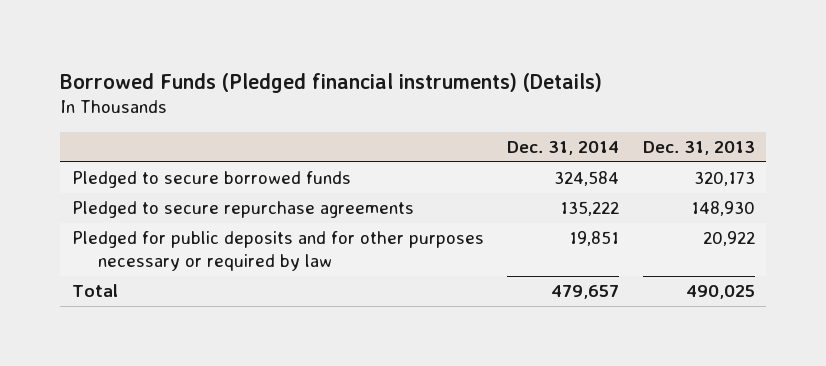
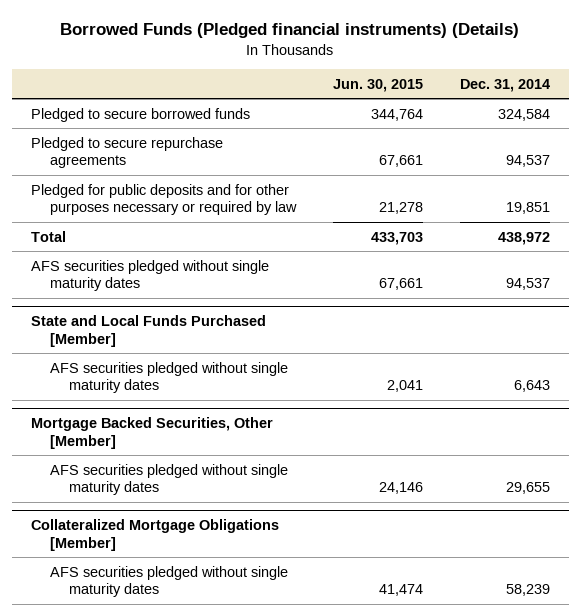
- | Dec. 31, 2014 | Dec. 31, 2013
+ | Jun. 30, 2015 | Dec. 31, 2014
- Pledged to secure repurchase agreements | 135,222 | 148,930
+ Pledged to secure repurchase agreements | 67,661 | 94,537
- Total | 479,657 | 490,025
+ Total | 433,703 | 438,972
+ AFS securities pledged without single maturity dates | 67,661 | 94,537
+ State and Local Funds Purchased [Member]
+ AFS securities pledged without single maturity dates | 2,041 | 6,643
+ Mortgage Backed Securities, Other [Member]
+ AFS securities pledged without single maturity dates | 24,146 | 29,655
+ Collateralized Mortgage Obligations [Member]
+ AFS securities pledged without single maturity dates | 41,474 | 58,239

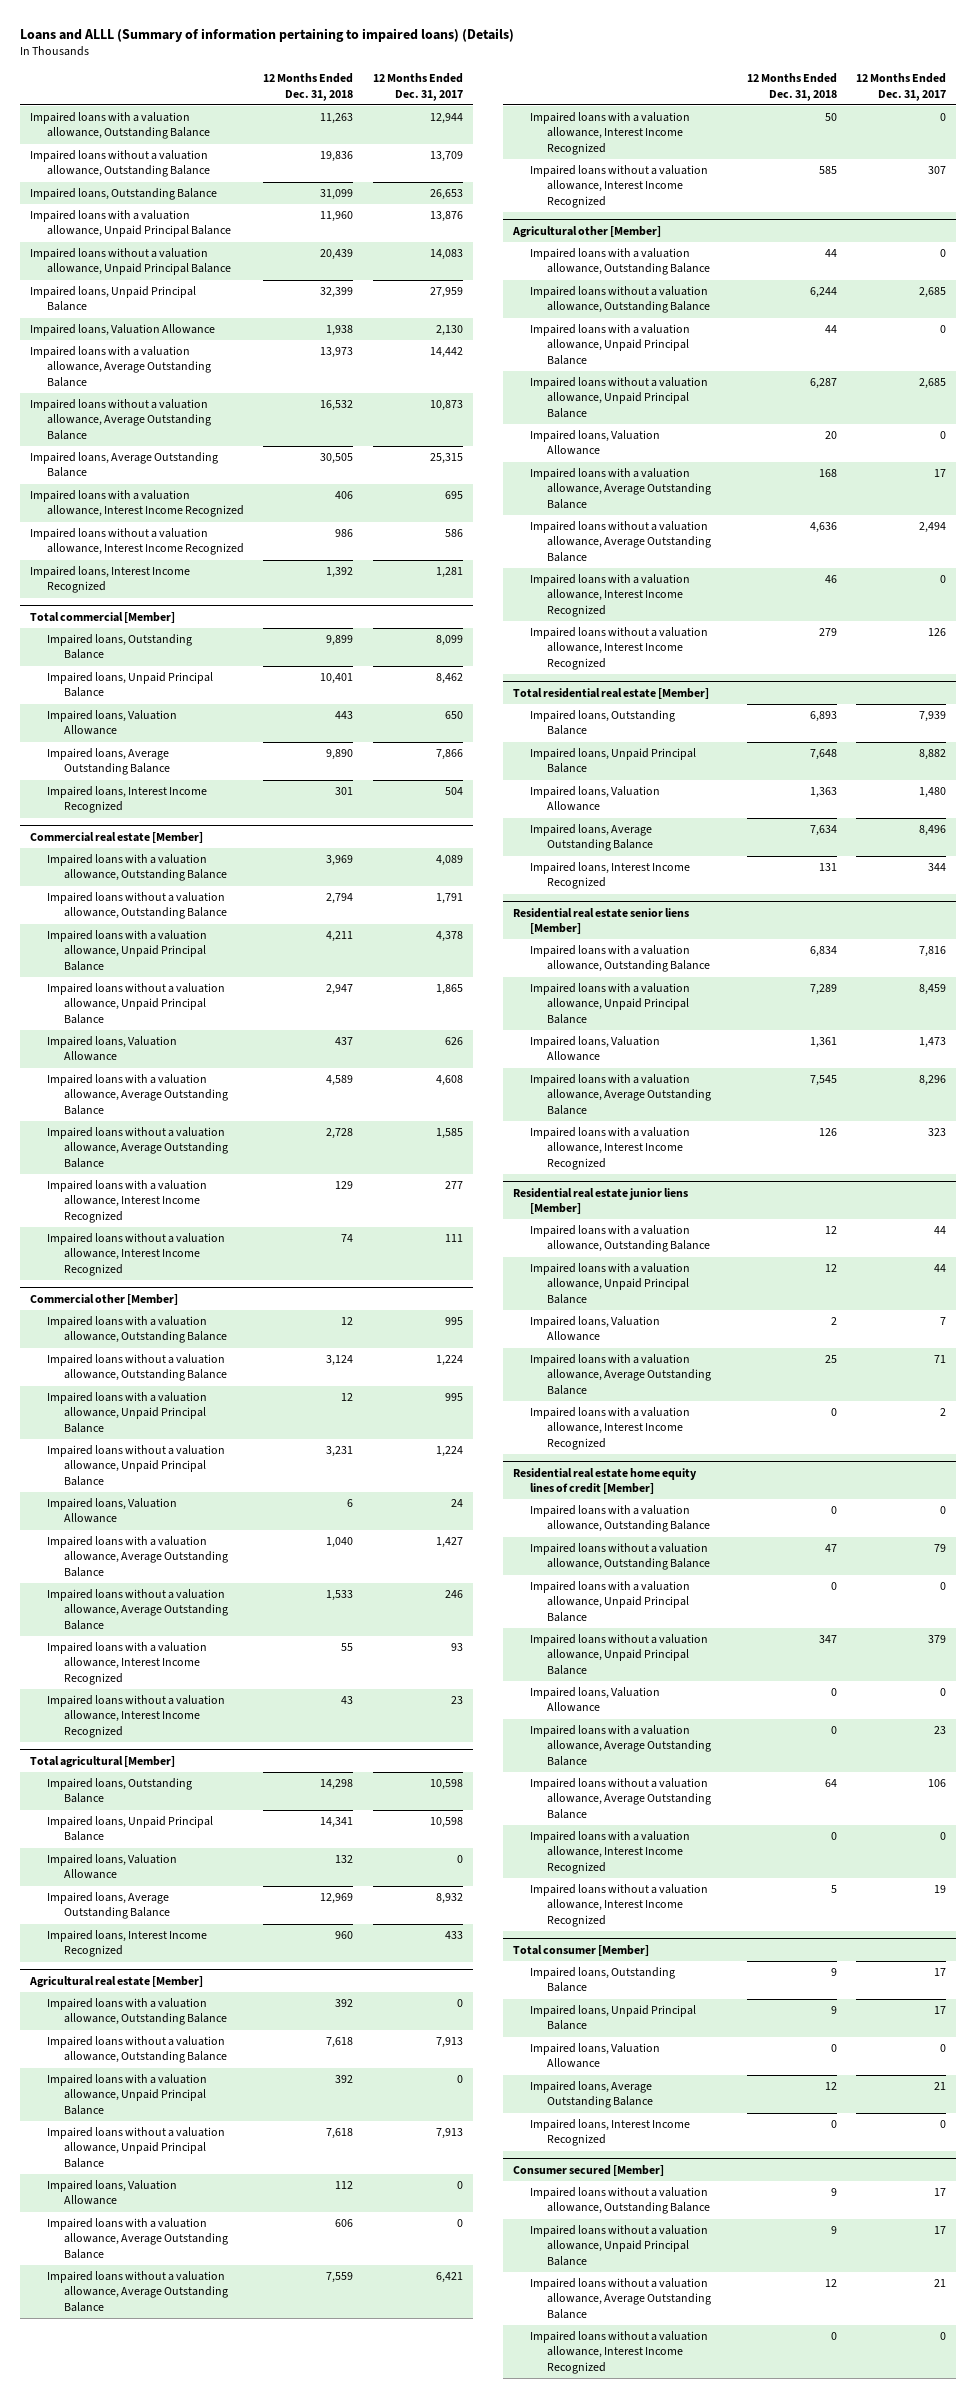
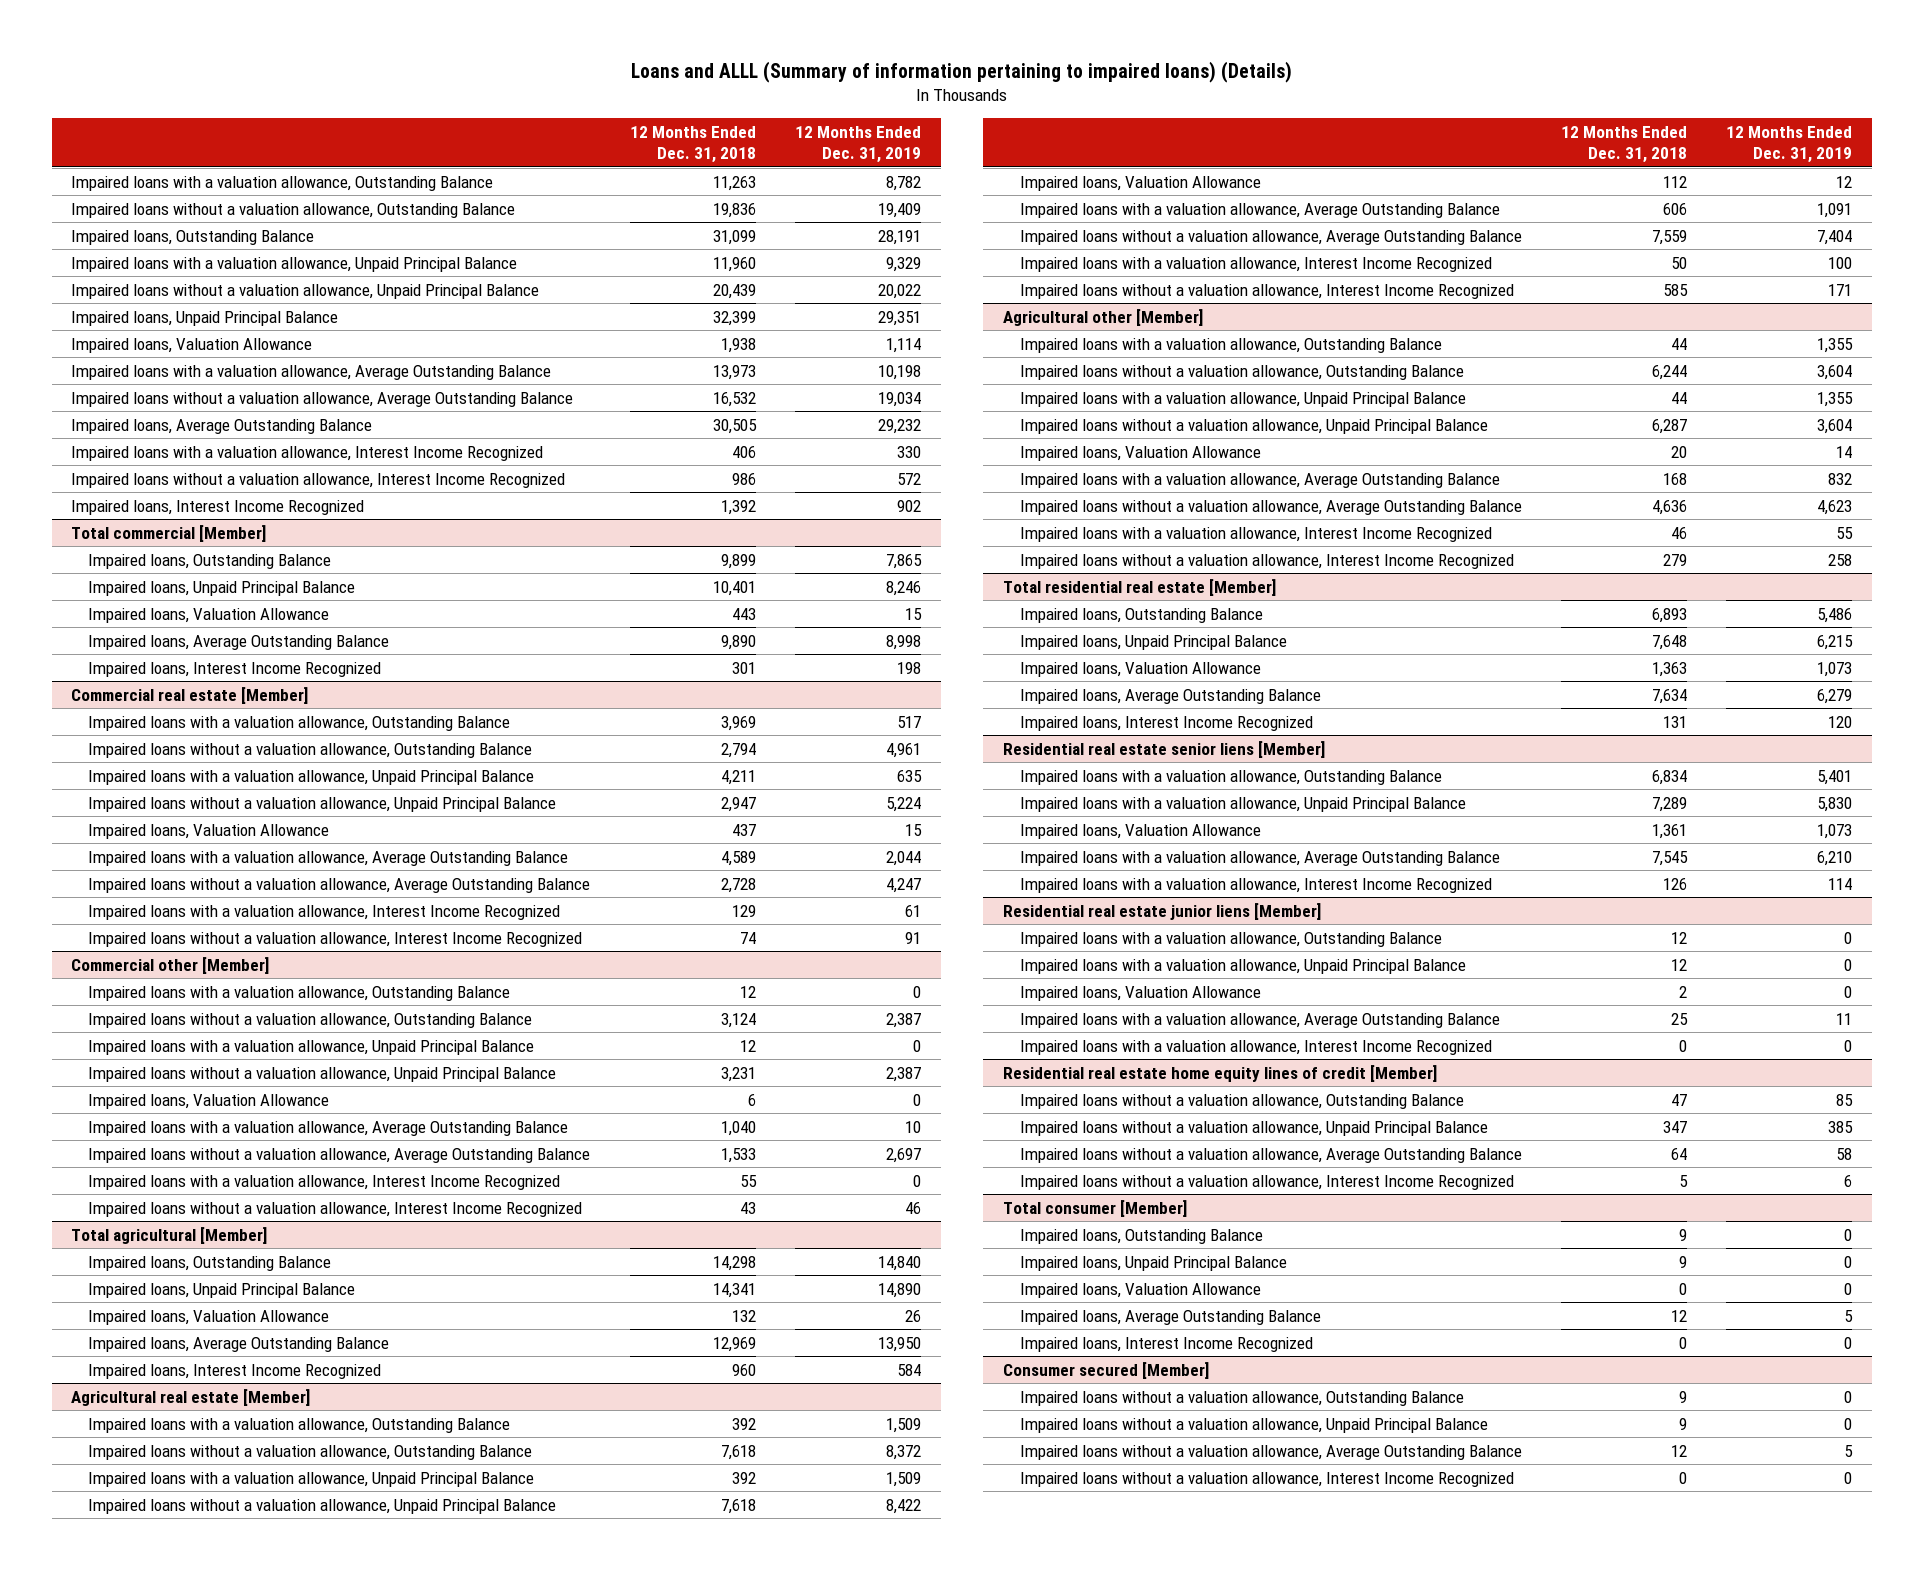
- | 12 Months Ended Dec. 31, 2018 | 12 Months Ended Dec. 31, 2017
+ | 12 Months Ended Dec. 31, 2018 | 12 Months Ended Dec. 31, 2019
@ Residential real estate home equity lines of credit [Member]
- Impaired loans with a valuation allowance, Outstanding Balance | 0 | 0
- Impaired loans with a valuation allowance, Unpaid Principal Balance | 0 | 0
- Impaired loans, Valuation Allowance | 0 | 0
- Impaired loans with a valuation allowance, Average Outstanding Balance | 0 | 23
- Impaired loans with a valuation allowance, Interest Income Recognized | 0 | 0

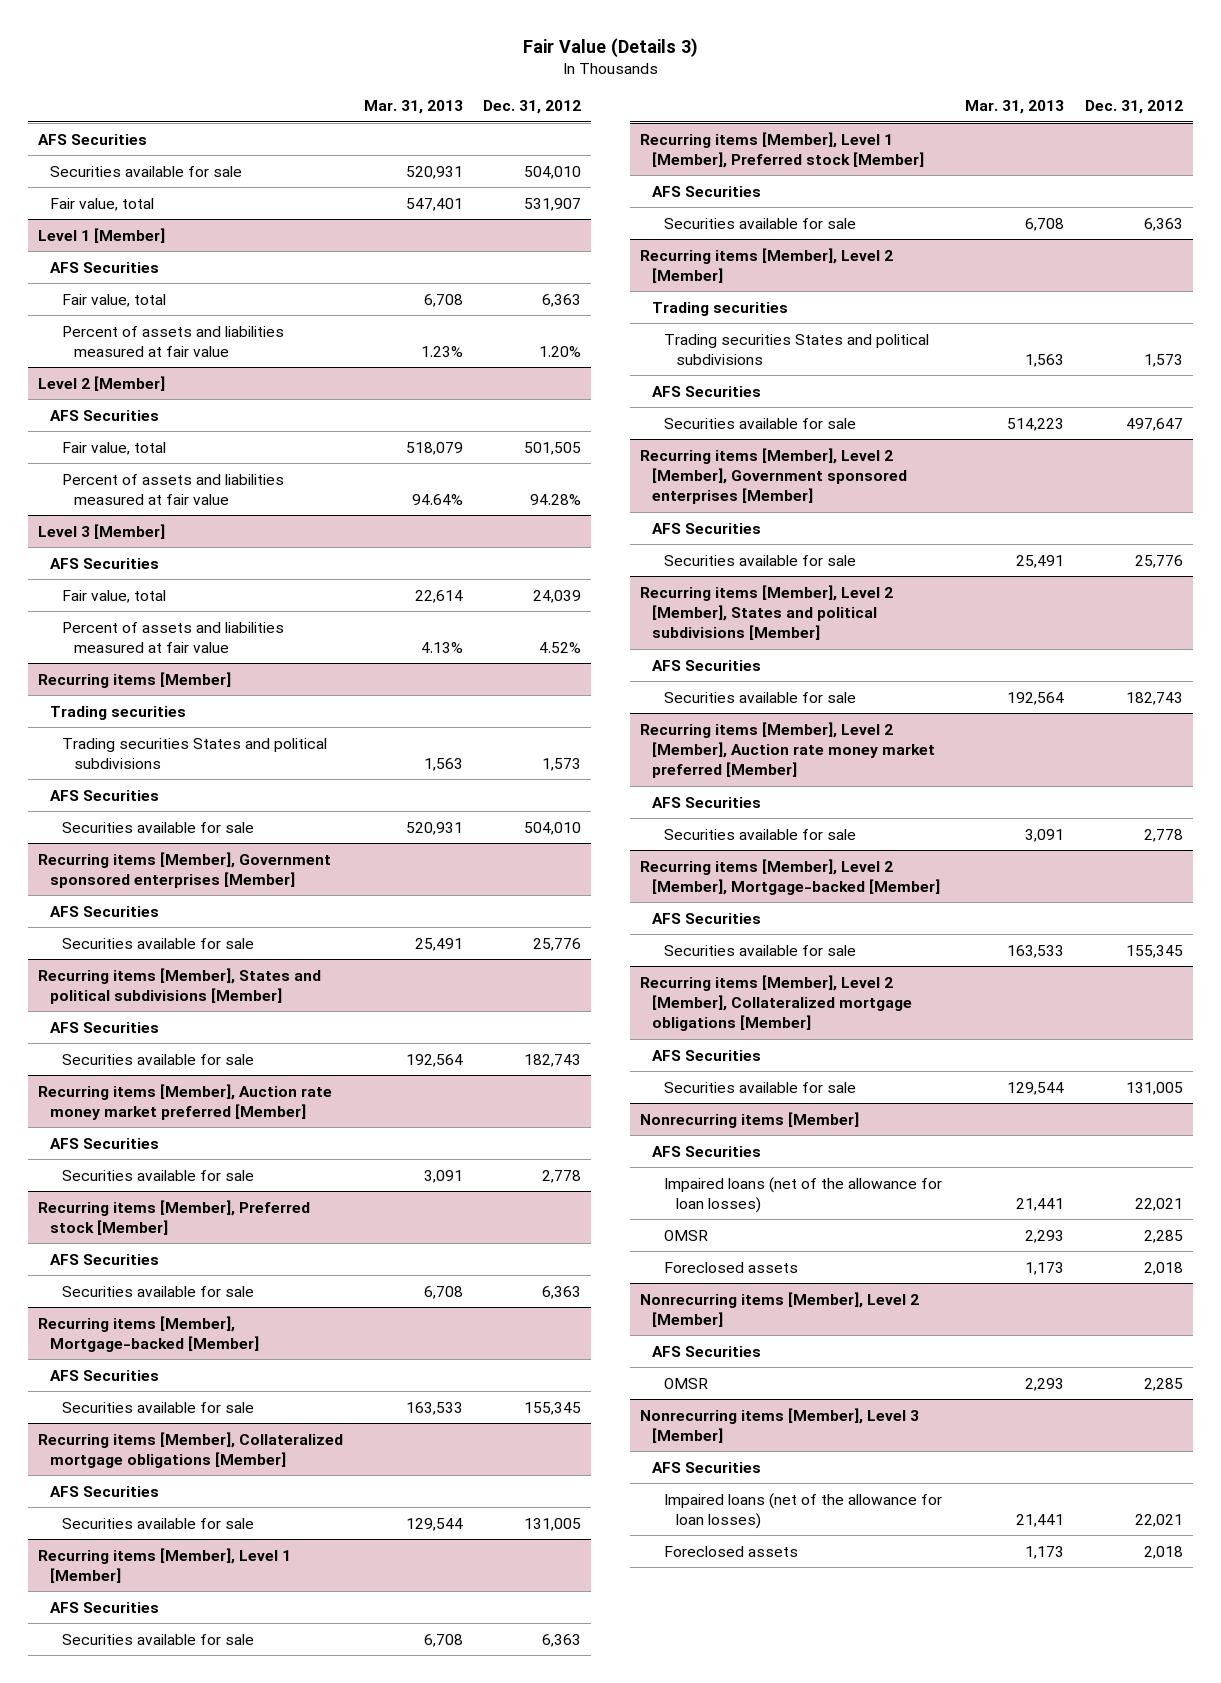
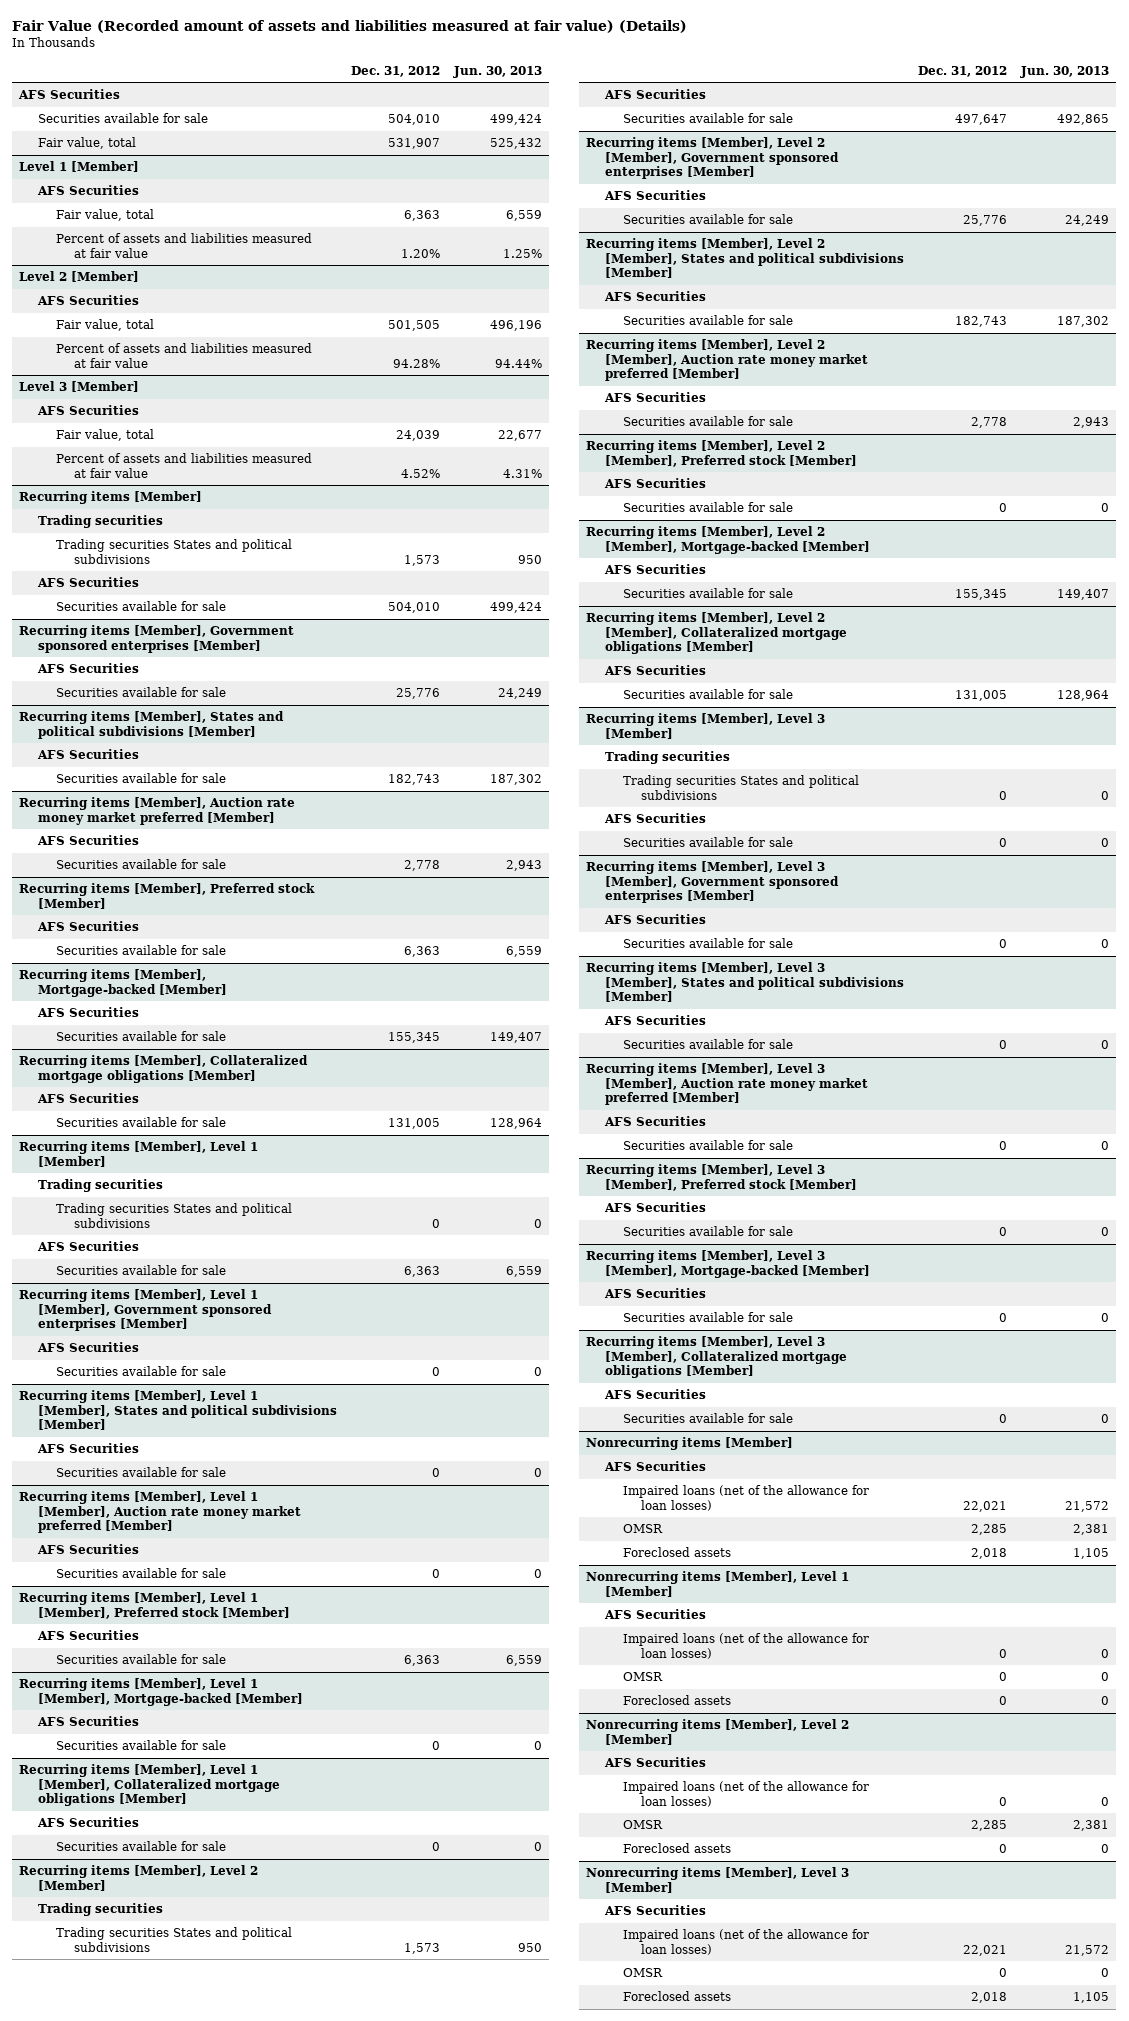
- Fair Value (Details 3)
+ Fair Value (Recorded amount of assets and liabilities measured at fair value) (Details)
- | Mar. 31, 2013 | Dec. 31, 2012
+ | Dec. 31, 2012 | Jun. 30, 2013
@ Recurring items [Member], Level 1 [Member]
+ Trading securities
+ Trading securities States and political subdivisions | 0 | 0
+ Recurring items [Member], Level 1 [Member], Government sponsored enterprises [Member]
+ AFS Securities
+ Securities available for sale | 0 | 0
+ Recurring items [Member], Level 1 [Member], States and political subdivisions [Member]
+ AFS Securities
+ Securities available for sale | 0 | 0
+ Recurring items [Member], Level 1 [Member], Auction rate money market preferred [Member]
+ AFS Securities
+ Securities available for sale | 0 | 0
+ Recurring items [Member], Level 1 [Member], Mortgage-backed [Member]
+ AFS Securities
+ Securities available for sale | 0 | 0
+ Recurring items [Member], Level 1 [Member], Collateralized mortgage obligations [Member]
+ AFS Securities
+ Securities available for sale | 0 | 0
+ Recurring items [Member], Level 2 [Member], Preferred stock [Member]
+ AFS Securities
+ Securities available for sale | 0 | 0
+ Recurring items [Member], Level 3 [Member]
+ Trading securities
+ Trading securities States and political subdivisions | 0 | 0
+ AFS Securities
+ Securities available for sale | 0 | 0
+ Recurring items [Member], Level 3 [Member], Government sponsored enterprises [Member]
+ AFS Securities
+ Securities available for sale | 0 | 0
+ Recurring items [Member], Level 3 [Member], States and political subdivisions [Member]
+ AFS Securities
+ Securities available for sale | 0 | 0
+ Recurring items [Member], Level 3 [Member], Auction rate money market preferred [Member]
+ AFS Securities
+ Securities available for sale | 0 | 0
+ Recurring items [Member], Level 3 [Member], Preferred stock [Member]
+ AFS Securities
+ Securities available for sale | 0 | 0
+ Recurring items [Member], Level 3 [Member], Mortgage-backed [Member]
+ AFS Securities
+ Securities available for sale | 0 | 0
+ Recurring items [Member], Level 3 [Member], Collateralized mortgage obligations [Member]
+ AFS Securities
+ Securities available for sale | 0 | 0
+ Nonrecurring items [Member], Level 1 [Member]
+ AFS Securities
+ Impaired loans (net of the allowance for loan losses) | 0 | 0
+ OMSR | 0 | 0
+ Foreclosed assets | 0 | 0
@ Nonrecurring items [Member], Level 2 [Member]
+ Impaired loans (net of the allowance for loan losses) | 0 | 0
+ Foreclosed assets | 0 | 0
@ Nonrecurring items [Member], Level 3 [Member]
+ OMSR | 0 | 0

